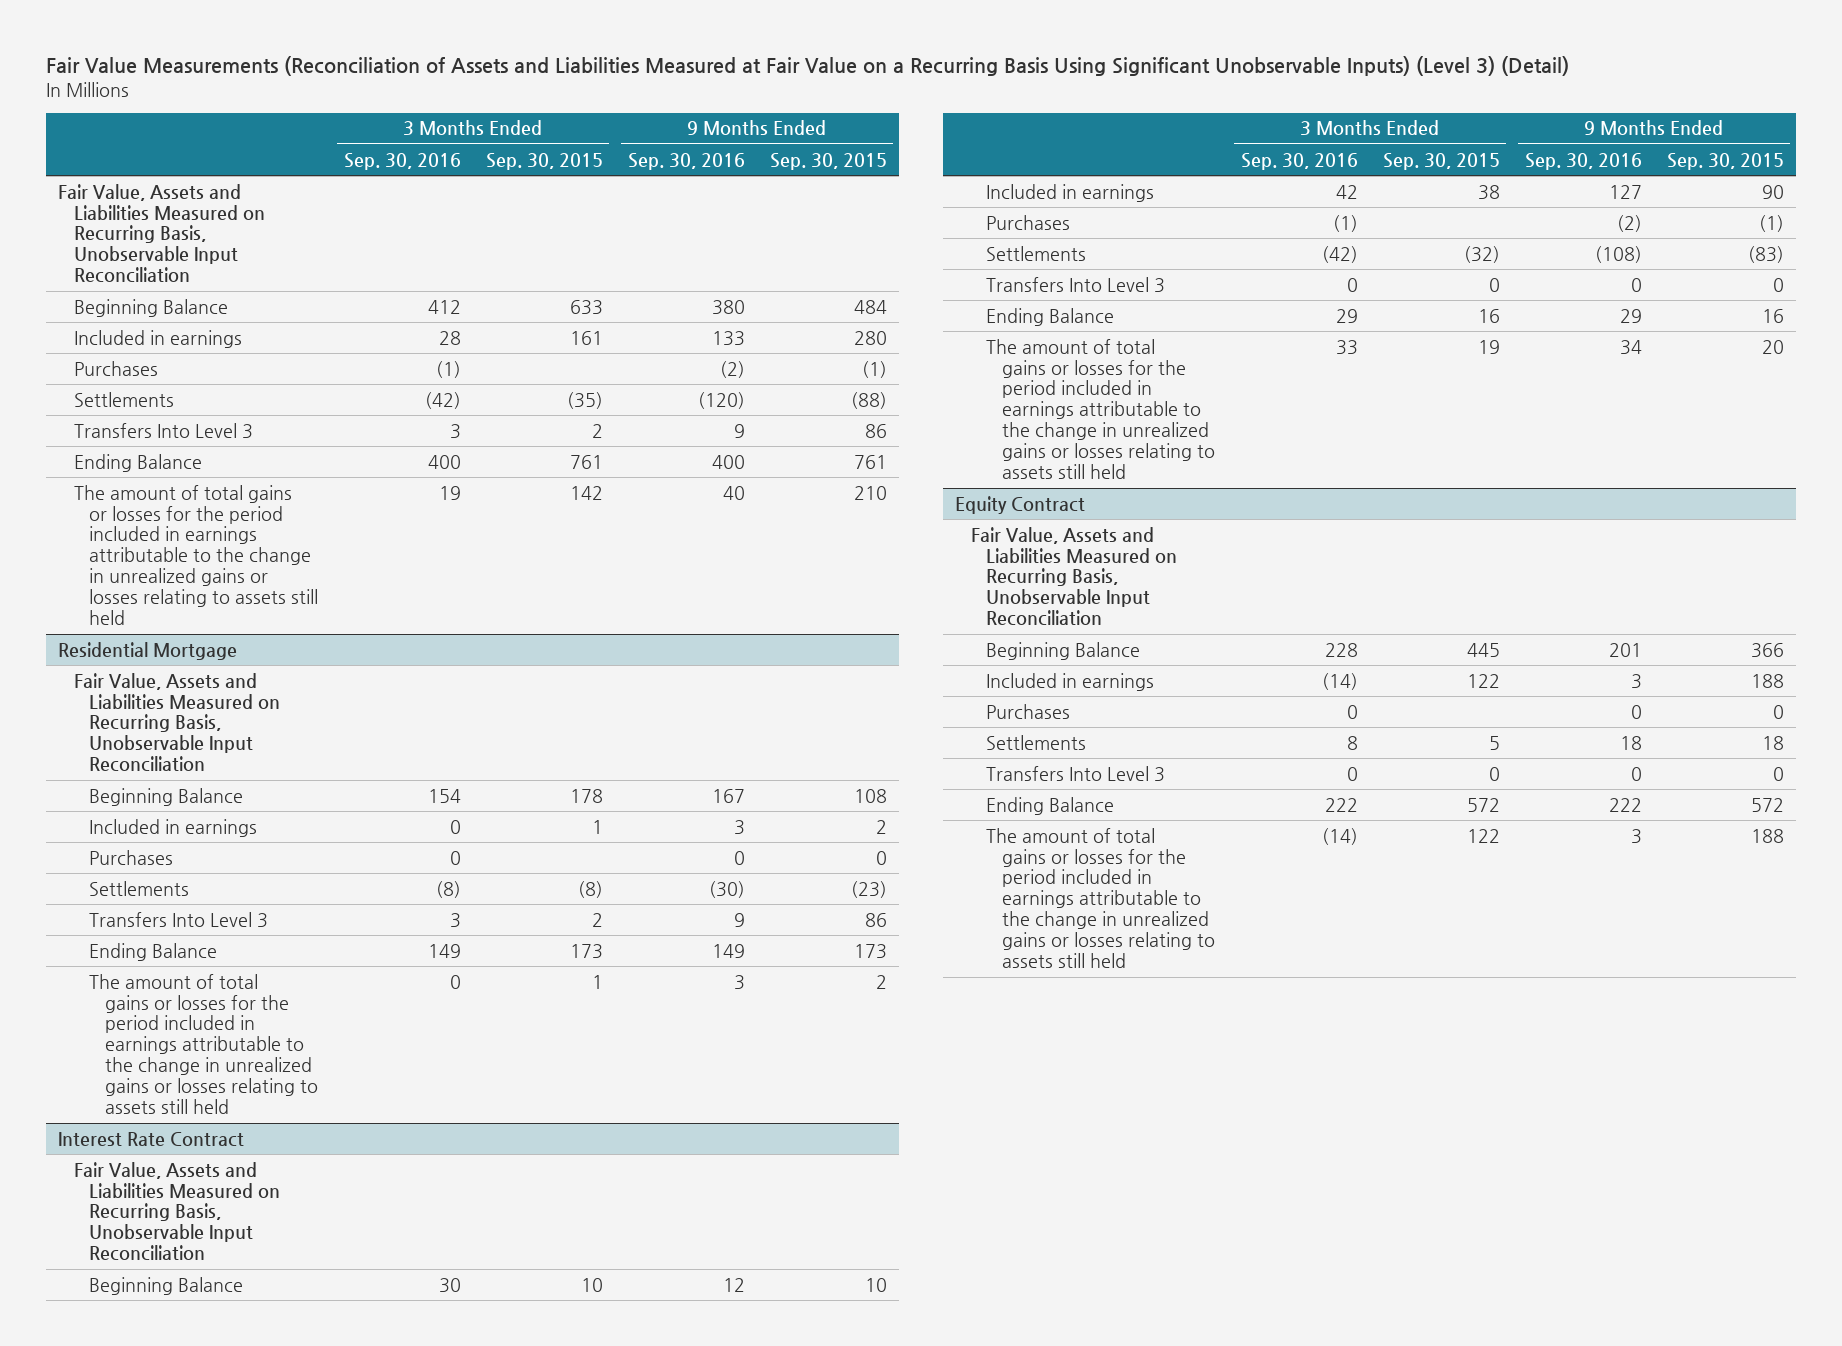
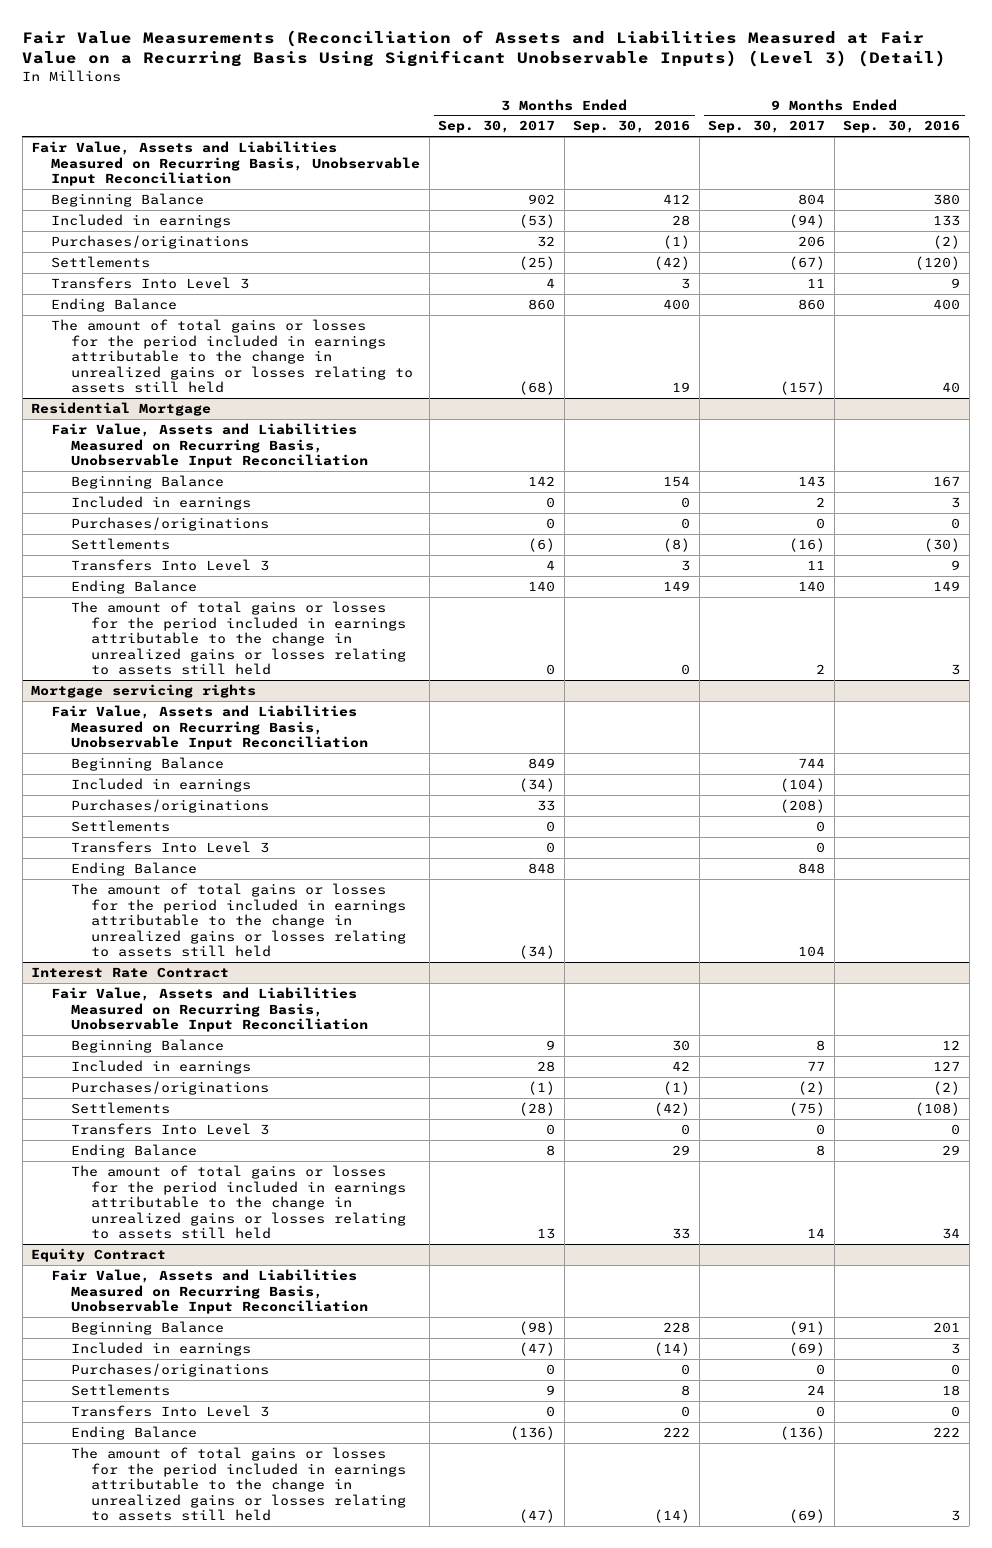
- | 3 Months Ended Sep. 30, 2016 | 3 Months Ended Sep. 30, 2015 | 9 Months Ended Sep. 30, 2016 | 9 Months Ended Sep. 30, 2015
+ | 3 Months Ended Sep. 30, 2017 | 3 Months Ended Sep. 30, 2016 | 9 Months Ended Sep. 30, 2017 | 9 Months Ended Sep. 30, 2016
- Purchases | (1) | | (2) | (1)
+ Purchases/originations | 32 | (1) | 206 | (2)
@ Residential Mortgage
- Purchases | 0 | | 0 | 0
+ Purchases/originations | 0 | 0 | 0 | 0
+ Mortgage servicing rights
+ Fair Value, Assets and Liabilities Measured on Recurring Basis, Unobservable Input Reconciliation
+ Beginning Balance | 849 | | 744 |
+ Included in earnings | (34) | | (104) |
+ Purchases/originations | 33 | | (208) |
+ Settlements | 0 | | 0 |
+ Transfers Into Level 3 | 0 | | 0 |
+ Ending Balance | 848 | | 848 |
+ The amount of total gains or losses for the period included in earnings attributable to the change in unrealized gains or losses relating to assets still held | (34) | | 104 |
@ Interest Rate Contract
- Purchases | (1) | | (2) | (1)
+ Purchases/originations | (1) | (1) | (2) | (2)
@ Equity Contract
- Purchases | 0 | | 0 | 0
+ Purchases/originations | 0 | 0 | 0 | 0

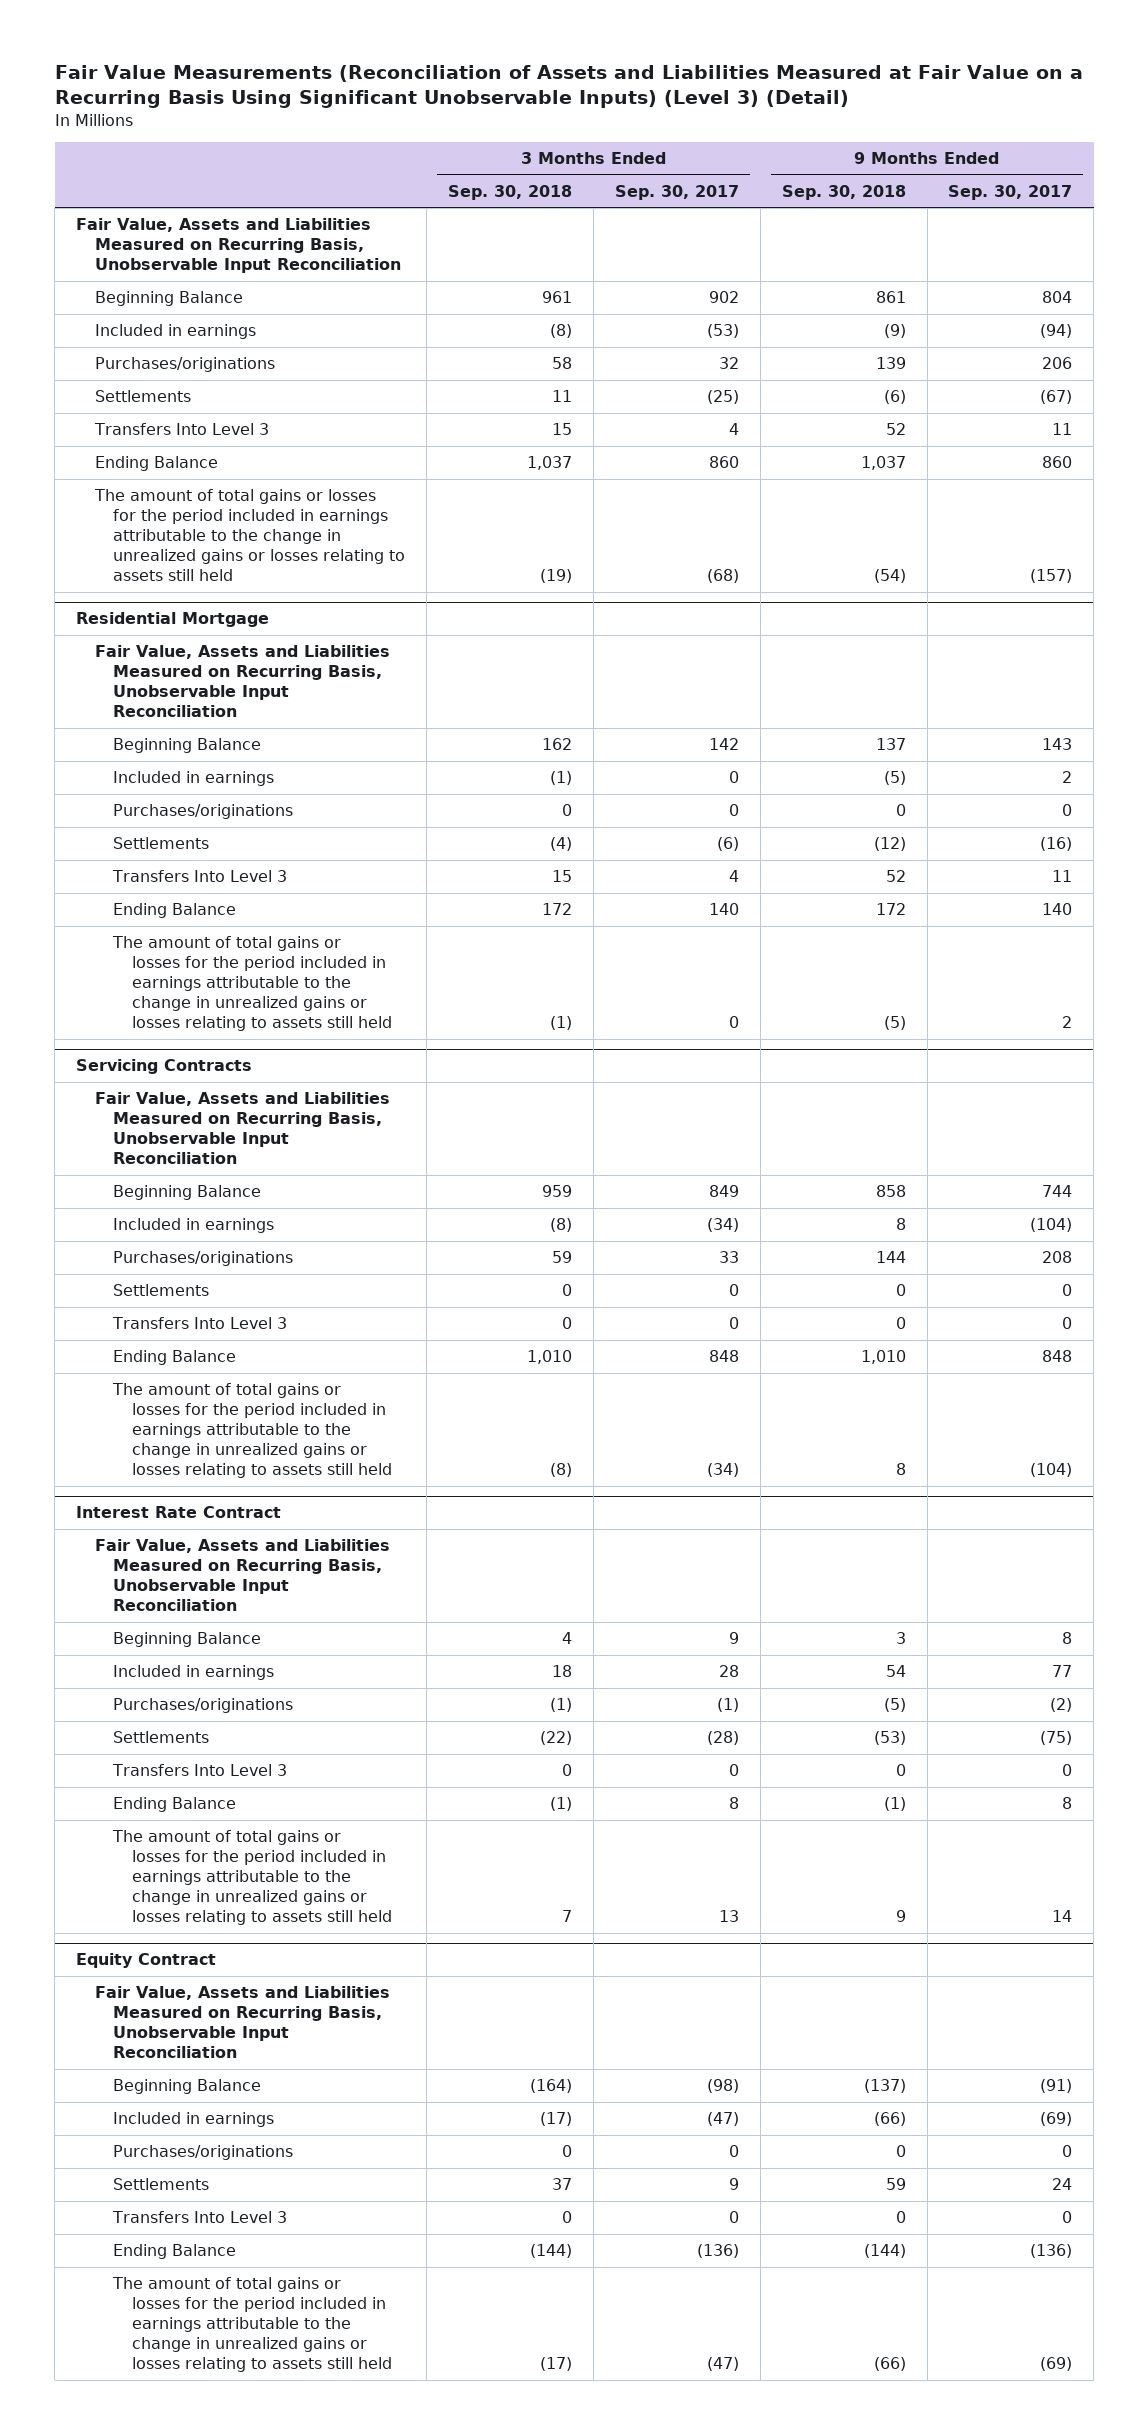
- | 3 Months Ended Sep. 30, 2017 | 3 Months Ended Sep. 30, 2016 | 9 Months Ended Sep. 30, 2017 | 9 Months Ended Sep. 30, 2016
+ | 3 Months Ended Sep. 30, 2018 | 3 Months Ended Sep. 30, 2017 | 9 Months Ended Sep. 30, 2018 | 9 Months Ended Sep. 30, 2017
- Mortgage servicing rights
+ Servicing Contracts
- Purchases/originations | 33 | | (208) |
+ Purchases/originations | 59 | 33 | 144 | 208
- The amount of total gains or losses for the period included in earnings attributable to the change in unrealized gains or losses relating to assets still held | (34) | | 104 |
+ The amount of total gains or losses for the period included in earnings attributable to the change in unrealized gains or losses relating to assets still held | (8) | (34) | 8 | (104)

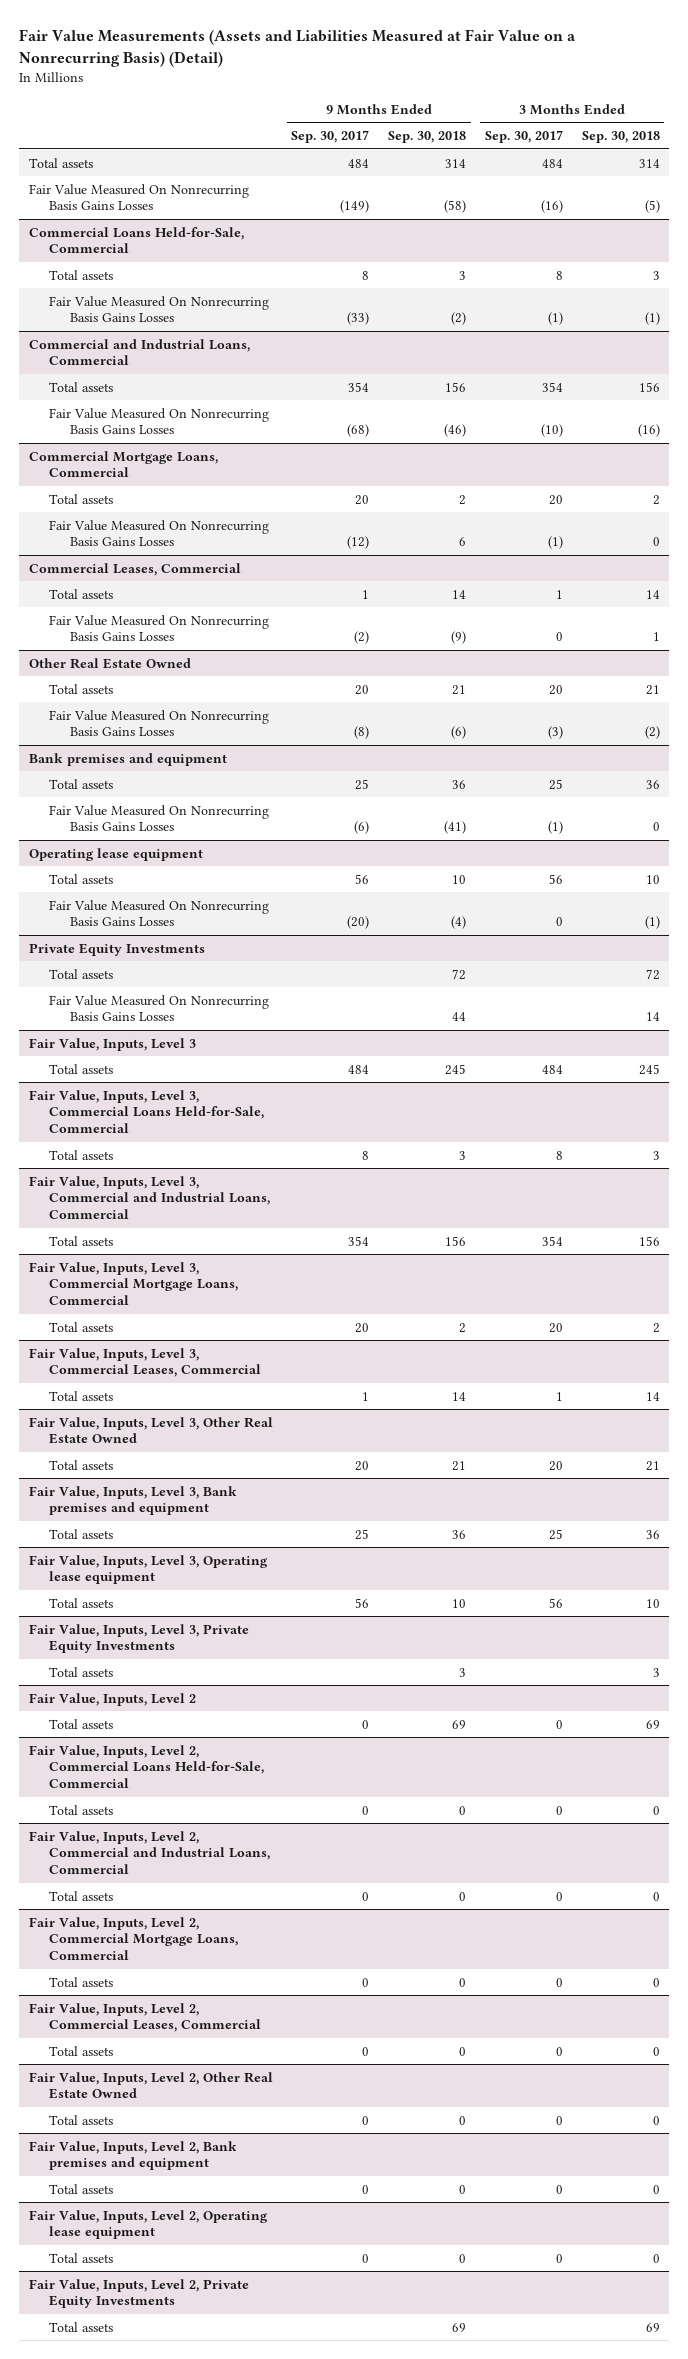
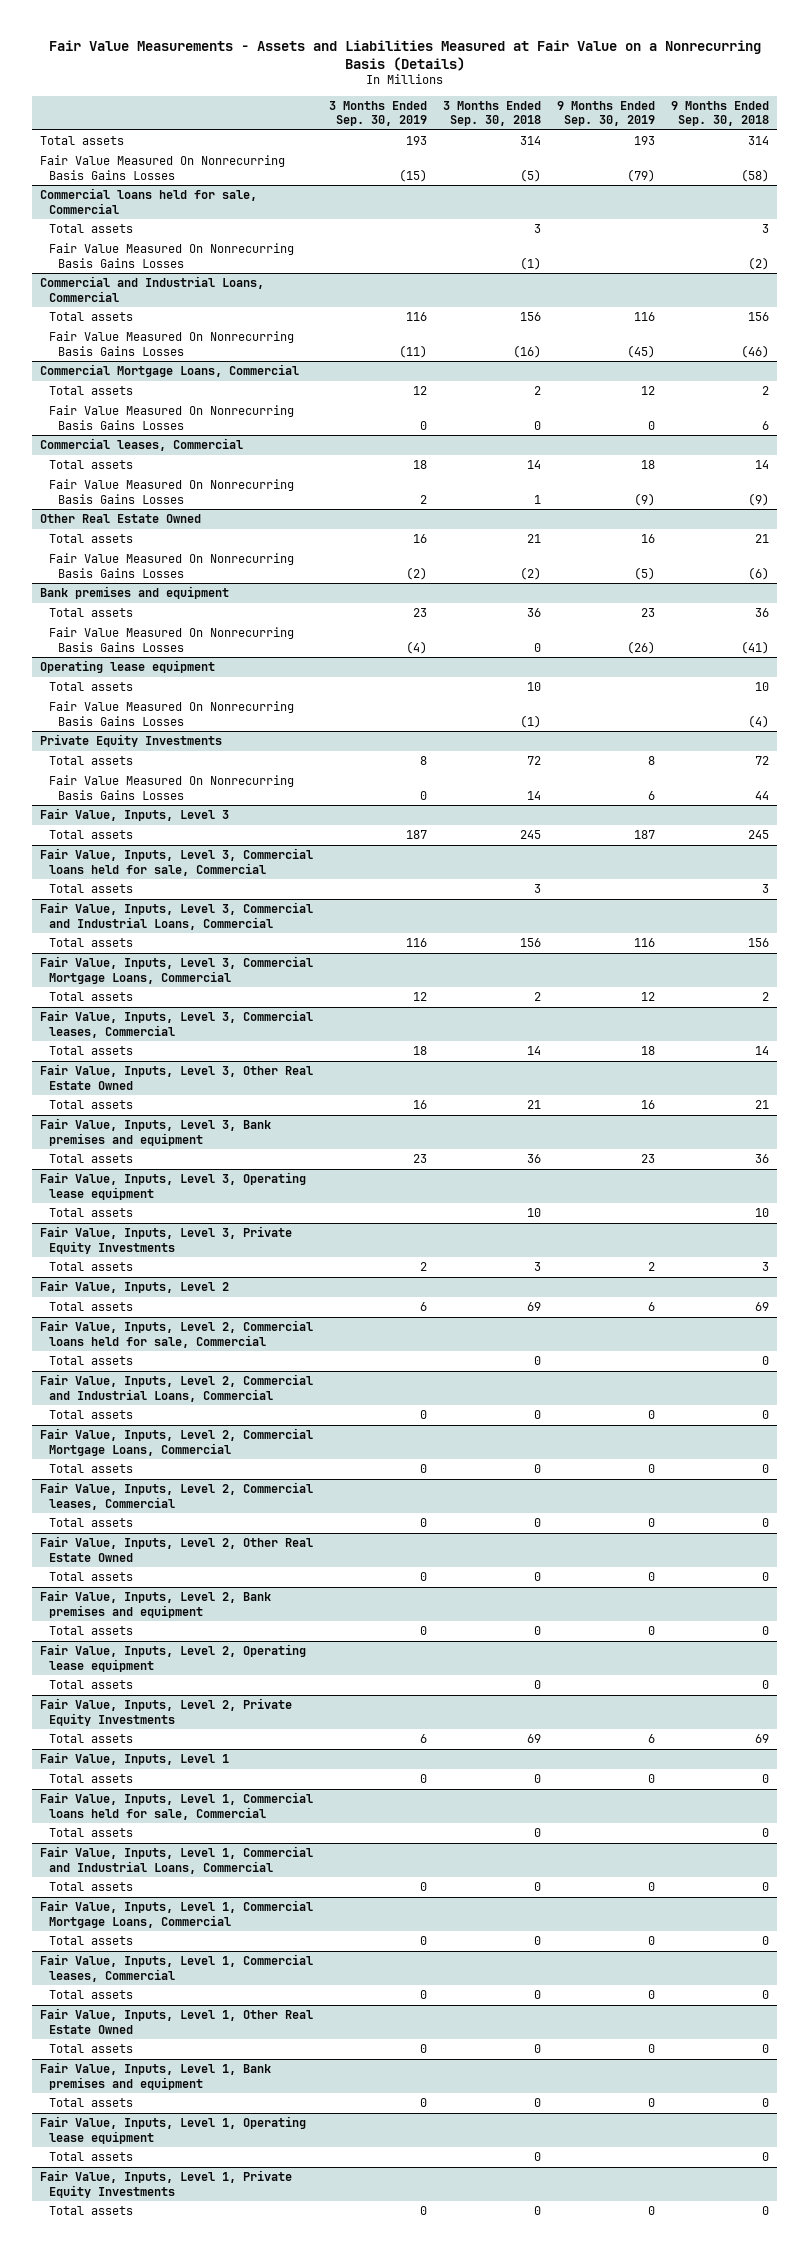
- Fair Value Measurements (Assets and Liabilities Measured at Fair Value on a Nonrecurring Basis) (Detail)
+ Fair Value Measurements - Assets and Liabilities Measured at Fair Value on a Nonrecurring Basis (Details)
- | 9 Months Ended Sep. 30, 2017 | 9 Months Ended Sep. 30, 2018 | 3 Months Ended Sep. 30, 2017 | 3 Months Ended Sep. 30, 2018
+ | 3 Months Ended Sep. 30, 2019 | 3 Months Ended Sep. 30, 2018 | 9 Months Ended Sep. 30, 2019 | 9 Months Ended Sep. 30, 2018
- Commercial Loans Held-for-Sale, Commercial
+ Commercial loans held for sale, Commercial
- Commercial Leases, Commercial
+ Commercial leases, Commercial
- Fair Value, Inputs, Level 3, Commercial Loans Held-for-Sale, Commercial
+ Fair Value, Inputs, Level 3, Commercial loans held for sale, Commercial
- Fair Value, Inputs, Level 3, Commercial Leases, Commercial
+ Fair Value, Inputs, Level 3, Commercial leases, Commercial
- Fair Value, Inputs, Level 2, Commercial Loans Held-for-Sale, Commercial
+ Fair Value, Inputs, Level 2, Commercial loans held for sale, Commercial
- Fair Value, Inputs, Level 2, Commercial Leases, Commercial
+ Fair Value, Inputs, Level 2, Commercial leases, Commercial
+ Fair Value, Inputs, Level 1
+ Total assets | 0 | 0 | 0 | 0
+ Fair Value, Inputs, Level 1, Commercial loans held for sale, Commercial
+ Total assets | | 0 | | 0
+ Fair Value, Inputs, Level 1, Commercial and Industrial Loans, Commercial
+ Total assets | 0 | 0 | 0 | 0
+ Fair Value, Inputs, Level 1, Commercial Mortgage Loans, Commercial
+ Total assets | 0 | 0 | 0 | 0
+ Fair Value, Inputs, Level 1, Commercial leases, Commercial
+ Total assets | 0 | 0 | 0 | 0
+ Fair Value, Inputs, Level 1, Other Real Estate Owned
+ Total assets | 0 | 0 | 0 | 0
+ Fair Value, Inputs, Level 1, Bank premises and equipment
+ Total assets | 0 | 0 | 0 | 0
+ Fair Value, Inputs, Level 1, Operating lease equipment
+ Total assets | | 0 | | 0
+ Fair Value, Inputs, Level 1, Private Equity Investments
+ Total assets | 0 | 0 | 0 | 0

